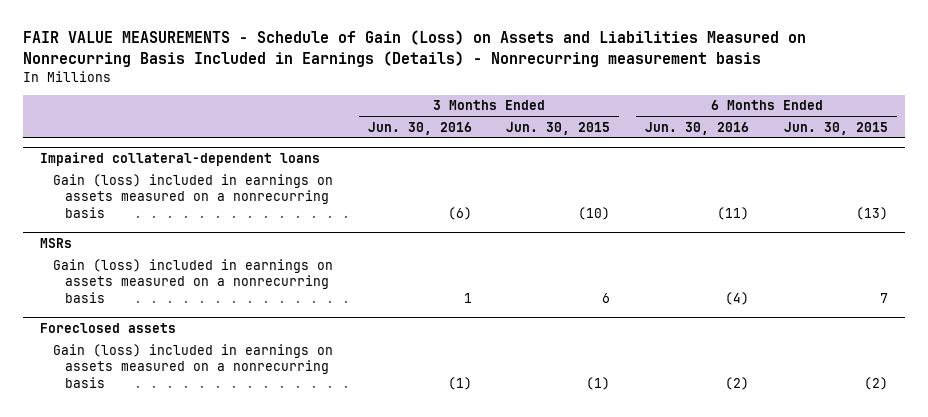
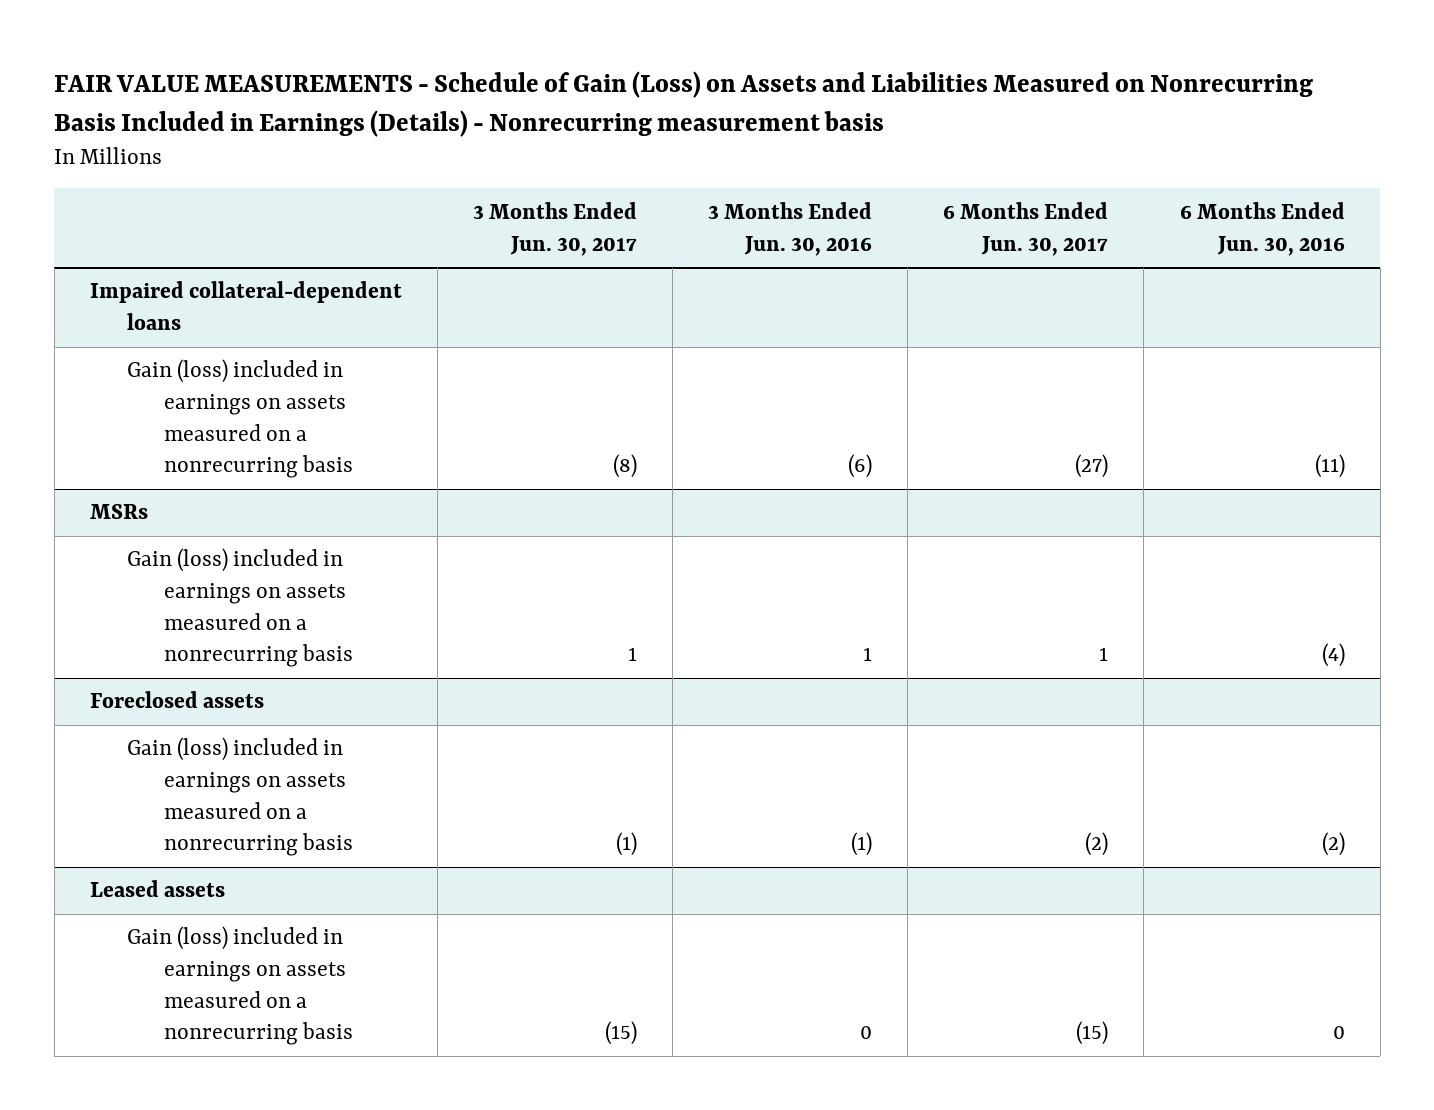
- | 3 Months Ended Jun. 30, 2016 | 3 Months Ended Jun. 30, 2015 | 6 Months Ended Jun. 30, 2016 | 6 Months Ended Jun. 30, 2015
+ | 3 Months Ended Jun. 30, 2017 | 3 Months Ended Jun. 30, 2016 | 6 Months Ended Jun. 30, 2017 | 6 Months Ended Jun. 30, 2016
+ Leased assets
+ Gain (loss) included in earnings on assets measured on a nonrecurring basis | (15) | 0 | (15) | 0

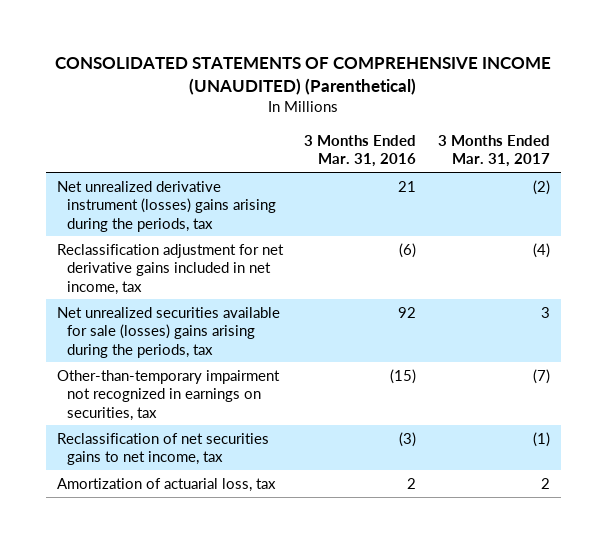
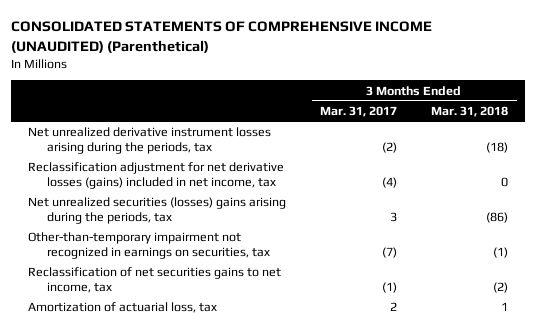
- | 3 Months Ended Mar. 31, 2016 | 3 Months Ended Mar. 31, 2017
+ | 3 Months Ended Mar. 31, 2017 | 3 Months Ended Mar. 31, 2018
- Net unrealized derivative instrument (losses) gains arising during the periods, tax | 21 | (2)
- Reclassification adjustment for net derivative gains included in net income, tax | (6) | (4)
- Net unrealized securities available for sale (losses) gains arising during the periods, tax | 92 | 3
+ Net unrealized derivative instrument losses arising during the periods, tax | (2) | (18)
+ Reclassification adjustment for net derivative losses (gains) included in net income, tax | (4) | 0
+ Net unrealized securities (losses) gains arising during the periods, tax | 3 | (86)

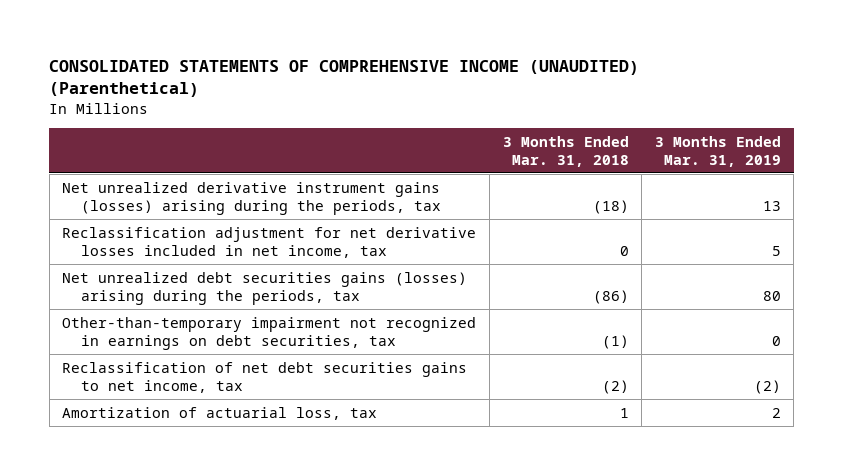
- | 3 Months Ended Mar. 31, 2017 | 3 Months Ended Mar. 31, 2018
+ | 3 Months Ended Mar. 31, 2018 | 3 Months Ended Mar. 31, 2019
- Net unrealized derivative instrument losses arising during the periods, tax | (2) | (18)
- Reclassification adjustment for net derivative losses (gains) included in net income, tax | (4) | 0
- Net unrealized securities (losses) gains arising during the periods, tax | 3 | (86)
- Other-than-temporary impairment not recognized in earnings on securities, tax | (7) | (1)
- Reclassification of net securities gains to net income, tax | (1) | (2)
+ Net unrealized derivative instrument gains (losses) arising during the periods, tax | (18) | 13
+ Reclassification adjustment for net derivative losses included in net income, tax | 0 | 5
+ Net unrealized debt securities gains (losses) arising during the periods, tax | (86) | 80
+ Other-than-temporary impairment not recognized in earnings on debt securities, tax | (1) | 0
+ Reclassification of net debt securities gains to net income, tax | (2) | (2)

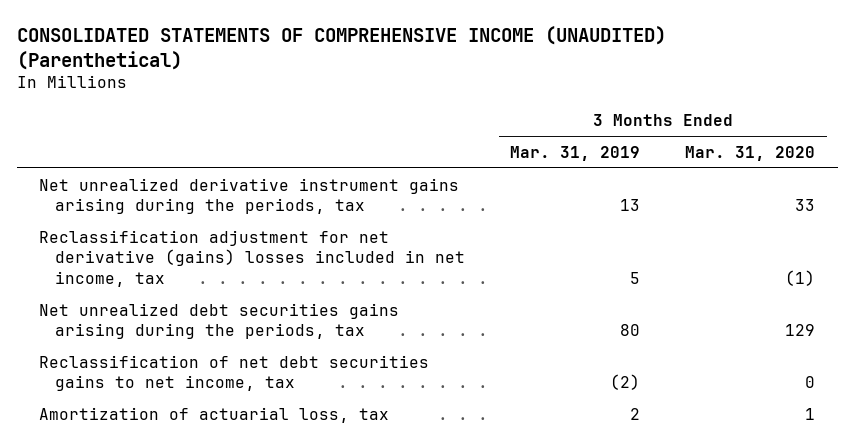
- | 3 Months Ended Mar. 31, 2018 | 3 Months Ended Mar. 31, 2019
+ | 3 Months Ended Mar. 31, 2019 | 3 Months Ended Mar. 31, 2020
- Net unrealized derivative instrument gains (losses) arising during the periods, tax | (18) | 13
- Reclassification adjustment for net derivative losses included in net income, tax | 0 | 5
- Net unrealized debt securities gains (losses) arising during the periods, tax | (86) | 80
- Other-than-temporary impairment not recognized in earnings on debt securities, tax | (1) | 0
+ Net unrealized derivative instrument gains arising during the periods, tax | 13 | 33
+ Reclassification adjustment for net derivative (gains) losses included in net income, tax | 5 | (1)
+ Net unrealized debt securities gains arising during the periods, tax | 80 | 129

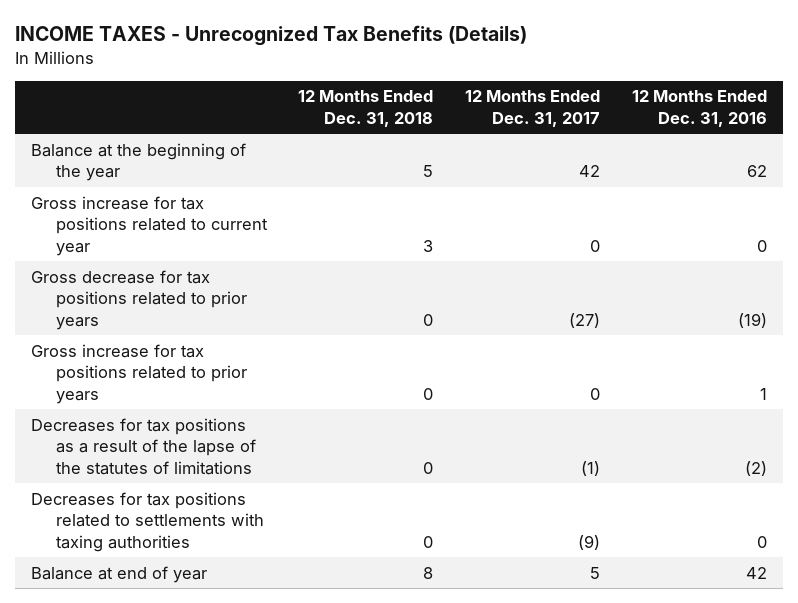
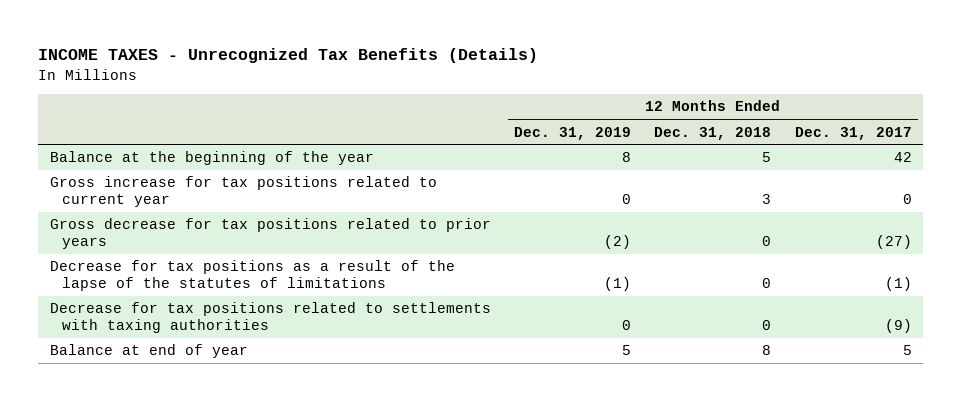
- | 12 Months Ended Dec. 31, 2018 | 12 Months Ended Dec. 31, 2017 | 12 Months Ended Dec. 31, 2016
+ | 12 Months Ended Dec. 31, 2019 | 12 Months Ended Dec. 31, 2018 | 12 Months Ended Dec. 31, 2017
- Gross increase for tax positions related to prior years | 0 | 0 | 1
- Decreases for tax positions as a result of the lapse of the statutes of limitations | 0 | (1) | (2)
- Decreases for tax positions related to settlements with taxing authorities | 0 | (9) | 0
+ Decrease for tax positions as a result of the lapse of the statutes of limitations | (1) | 0 | (1)
+ Decrease for tax positions related to settlements with taxing authorities | 0 | 0 | (9)

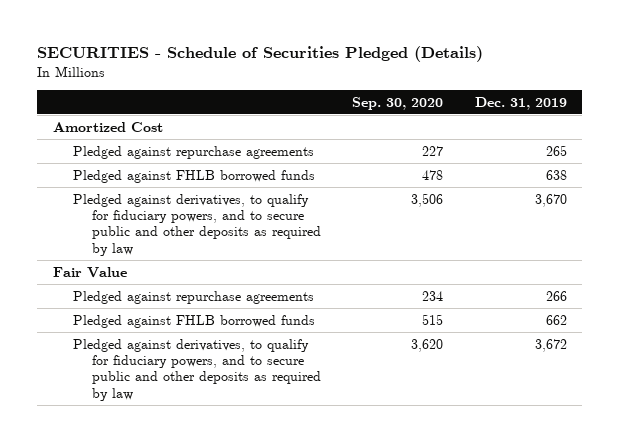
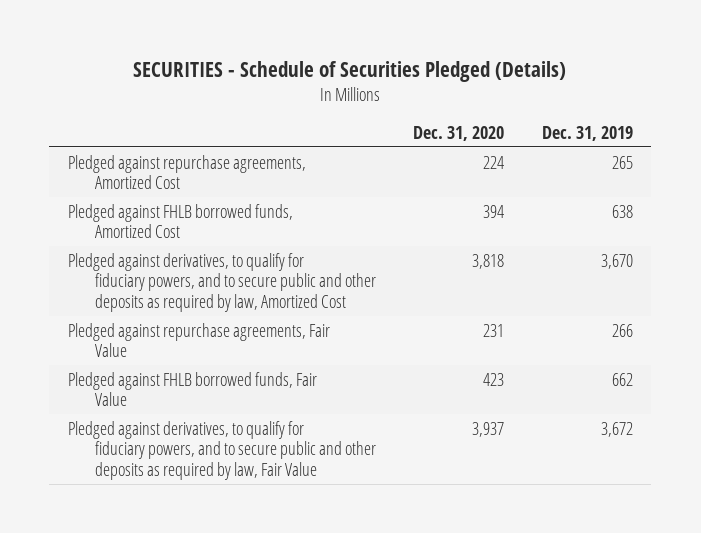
- | Sep. 30, 2020 | Dec. 31, 2019
+ | Dec. 31, 2020 | Dec. 31, 2019
- Amortized Cost
- Pledged against repurchase agreements | 227 | 265
- Pledged against FHLB borrowed funds | 478 | 638
- Pledged against derivatives, to qualify for fiduciary powers, and to secure public and other deposits as required by law | 3,506 | 3,670
- Fair Value
- Pledged against repurchase agreements | 234 | 266
- Pledged against FHLB borrowed funds | 515 | 662
- Pledged against derivatives, to qualify for fiduciary powers, and to secure public and other deposits as required by law | 3,620 | 3,672
+ Pledged against repurchase agreements, Amortized Cost | 224 | 265
+ Pledged against FHLB borrowed funds, Amortized Cost | 394 | 638
+ Pledged against derivatives, to qualify for fiduciary powers, and to secure public and other deposits as required by law, Amortized Cost | 3,818 | 3,670
+ Pledged against repurchase agreements, Fair Value | 231 | 266
+ Pledged against FHLB borrowed funds, Fair Value | 423 | 662
+ Pledged against derivatives, to qualify for fiduciary powers, and to secure public and other deposits as required by law, Fair Value | 3,937 | 3,672

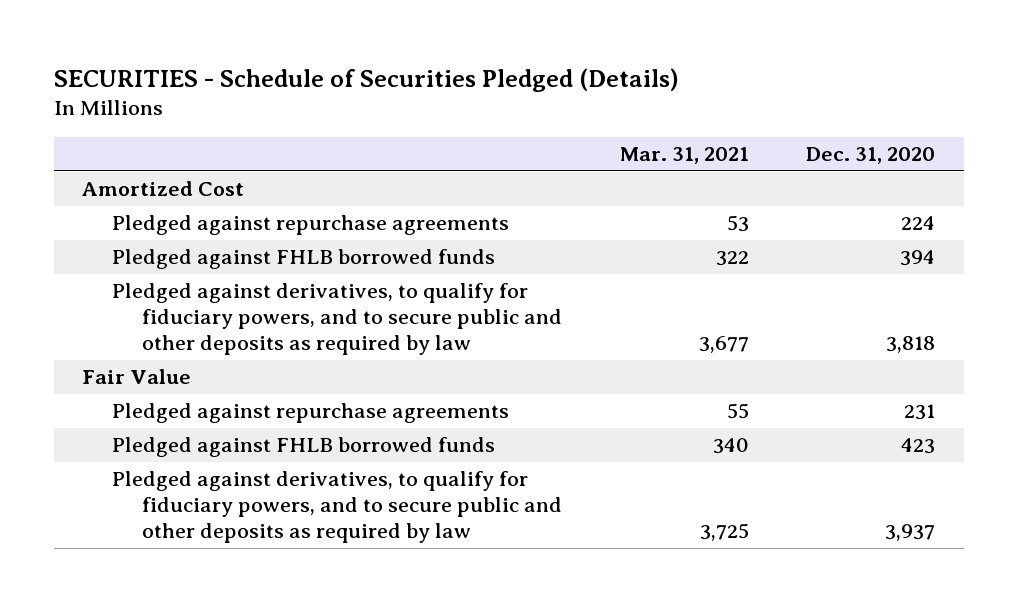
- | Dec. 31, 2020 | Dec. 31, 2019
+ | Mar. 31, 2021 | Dec. 31, 2020
- Pledged against repurchase agreements, Amortized Cost | 224 | 265
- Pledged against FHLB borrowed funds, Amortized Cost | 394 | 638
- Pledged against derivatives, to qualify for fiduciary powers, and to secure public and other deposits as required by law, Amortized Cost | 3,818 | 3,670
- Pledged against repurchase agreements, Fair Value | 231 | 266
- Pledged against FHLB borrowed funds, Fair Value | 423 | 662
- Pledged against derivatives, to qualify for fiduciary powers, and to secure public and other deposits as required by law, Fair Value | 3,937 | 3,672
+ Amortized Cost
+ Pledged against repurchase agreements | 53 | 224
+ Pledged against FHLB borrowed funds | 322 | 394
+ Pledged against derivatives, to qualify for fiduciary powers, and to secure public and other deposits as required by law | 3,677 | 3,818
+ Fair Value
+ Pledged against repurchase agreements | 55 | 231
+ Pledged against FHLB borrowed funds | 340 | 423
+ Pledged against derivatives, to qualify for fiduciary powers, and to secure public and other deposits as required by law | 3,725 | 3,937

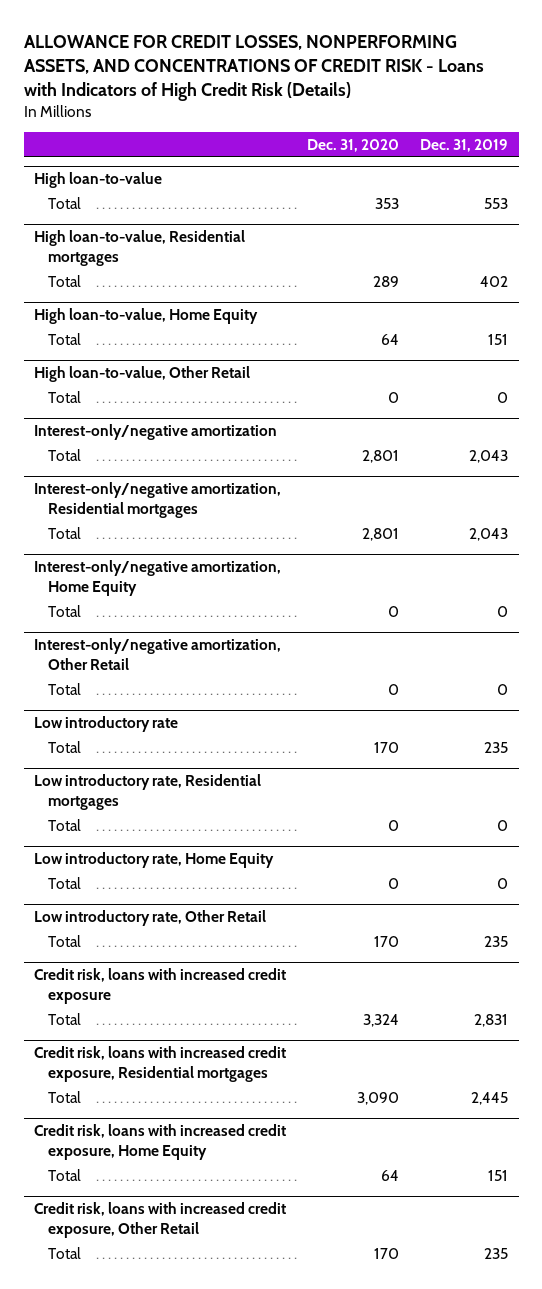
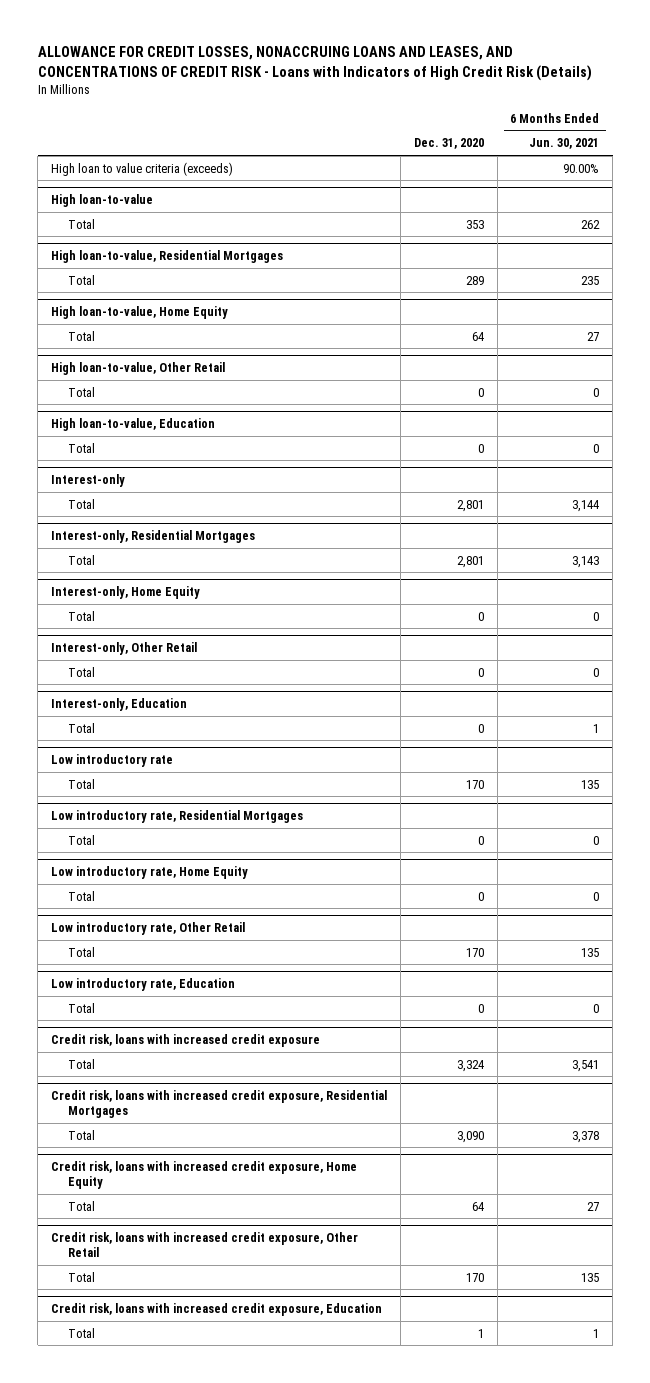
- ALLOWANCE FOR CREDIT LOSSES, NONPERFORMING ASSETS, AND CONCENTRATIONS OF CREDIT RISK - Loans with Indicators of High Credit Risk (Details)
+ ALLOWANCE FOR CREDIT LOSSES, NONACCRUING LOANS AND LEASES, AND CONCENTRATIONS OF CREDIT RISK - Loans with Indicators of High Credit Risk (Details)
- | Dec. 31, 2020 | Dec. 31, 2019
+ | Dec. 31, 2020 | 6 Months Ended Jun. 30, 2021
+ High loan to value criteria (exceeds) | | 90.00%
- High loan-to-value, Residential mortgages
+ High loan-to-value, Residential Mortgages
- Interest-only/negative amortization
+ High loan-to-value, Education
+ Total | 0 | 0
+ Interest-only
- Interest-only/negative amortization, Residential mortgages
+ Interest-only, Residential Mortgages
- Interest-only/negative amortization, Home Equity
+ Interest-only, Home Equity
- Interest-only/negative amortization, Other Retail
+ Interest-only, Other Retail
+ Interest-only, Education
+ Total | 0 | 1
- Low introductory rate, Residential mortgages
+ Low introductory rate, Residential Mortgages
+ Low introductory rate, Education
+ Total | 0 | 0
- Credit risk, loans with increased credit exposure, Residential mortgages
+ Credit risk, loans with increased credit exposure, Residential Mortgages
+ Credit risk, loans with increased credit exposure, Education
+ Total | 1 | 1

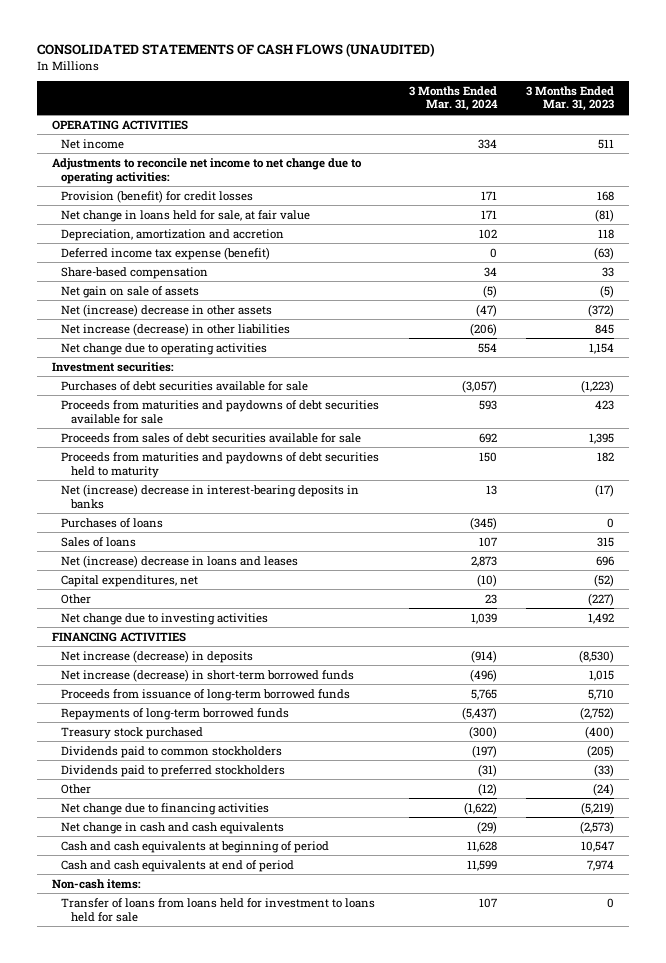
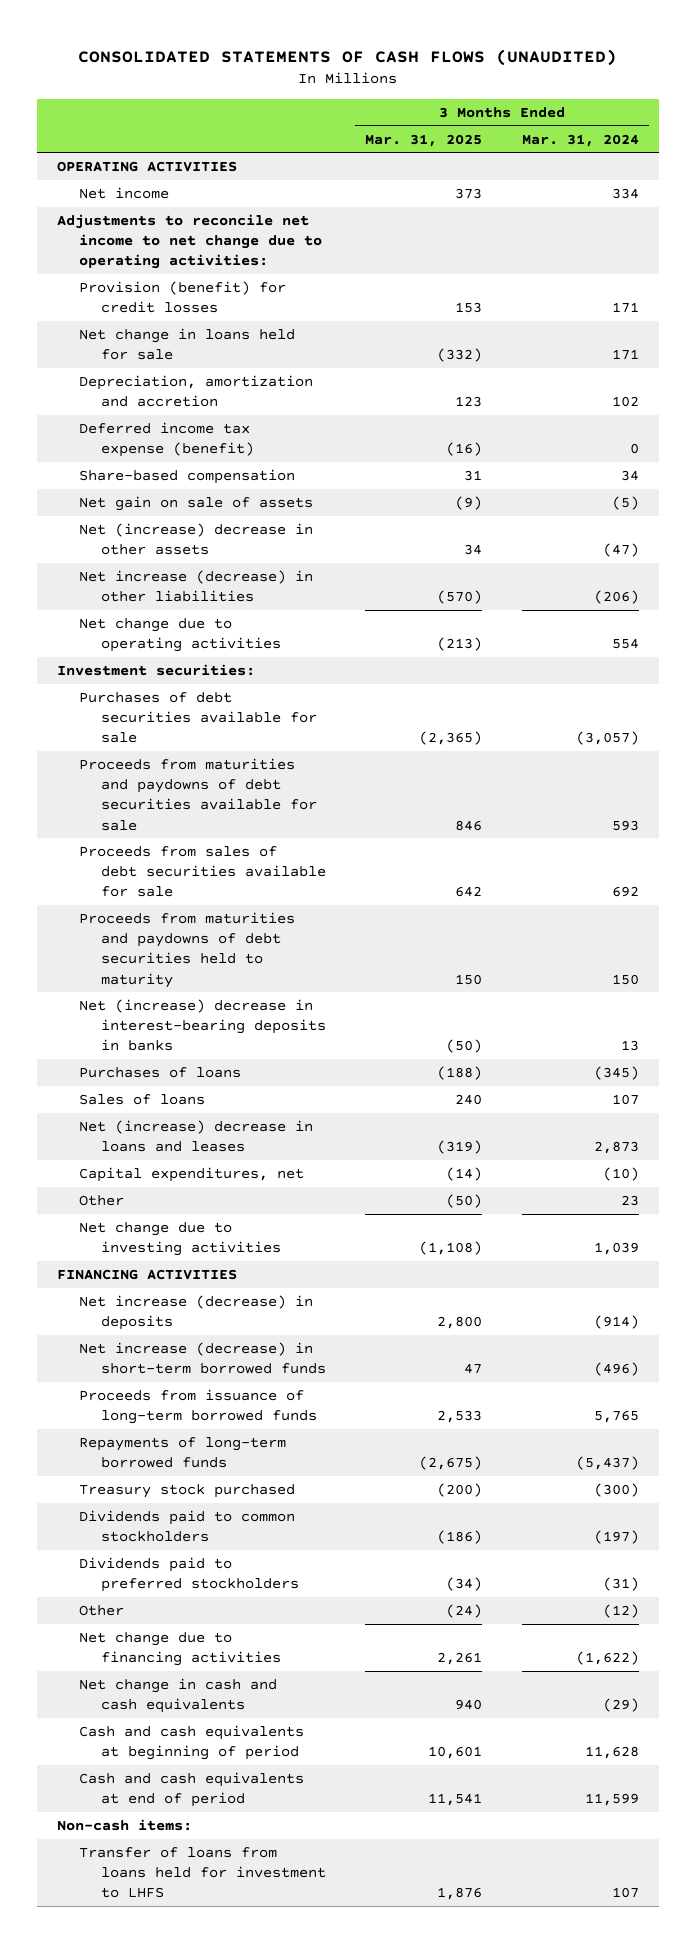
- | 3 Months Ended Mar. 31, 2024 | 3 Months Ended Mar. 31, 2023
+ | 3 Months Ended Mar. 31, 2025 | 3 Months Ended Mar. 31, 2024
- Net change in loans held for sale, at fair value | 171 | (81)
+ Net change in loans held for sale | (332) | 171
- Transfer of loans from loans held for investment to loans held for sale | 107 | 0
+ Transfer of loans from loans held for investment to LHFS | 1,876 | 107

